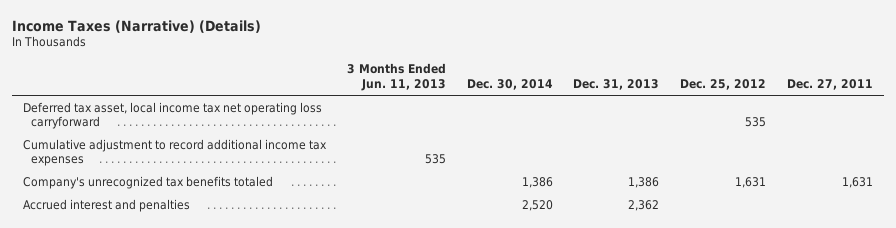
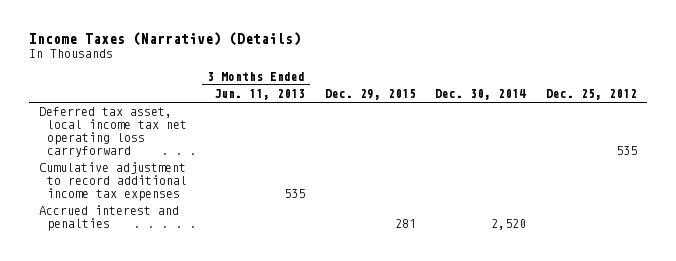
- | 3 Months Ended Jun. 11, 2013 | Dec. 30, 2014 | Dec. 31, 2013 | Dec. 25, 2012 | Dec. 27, 2011
+ | 3 Months Ended Jun. 11, 2013 | Dec. 29, 2015 | Dec. 30, 2014 | Dec. 25, 2012
- Company's unrecognized tax benefits totaled | | 1,386 | 1,386 | 1,631 | 1,631

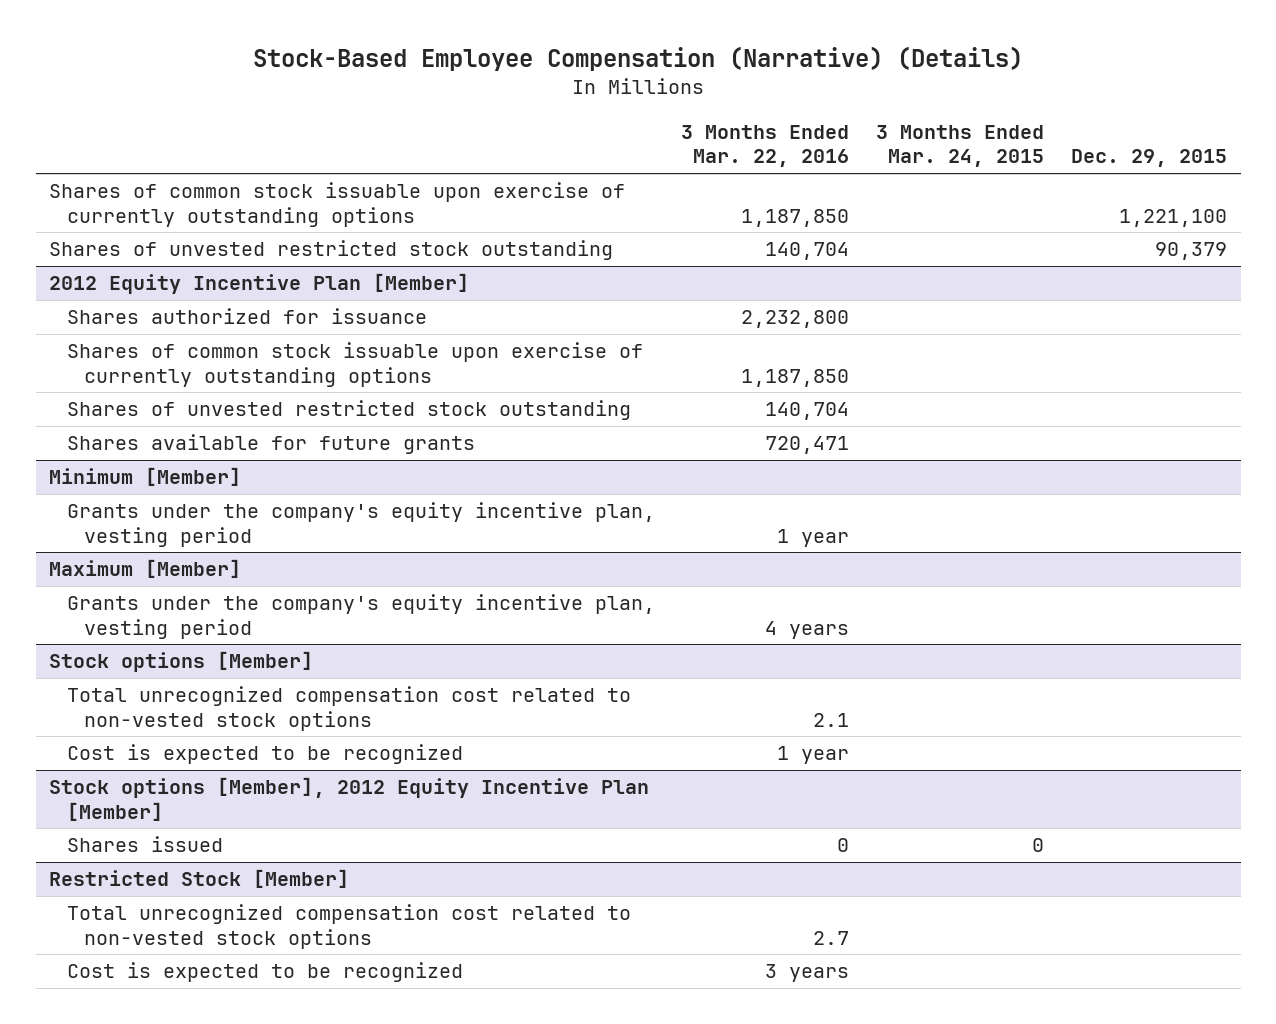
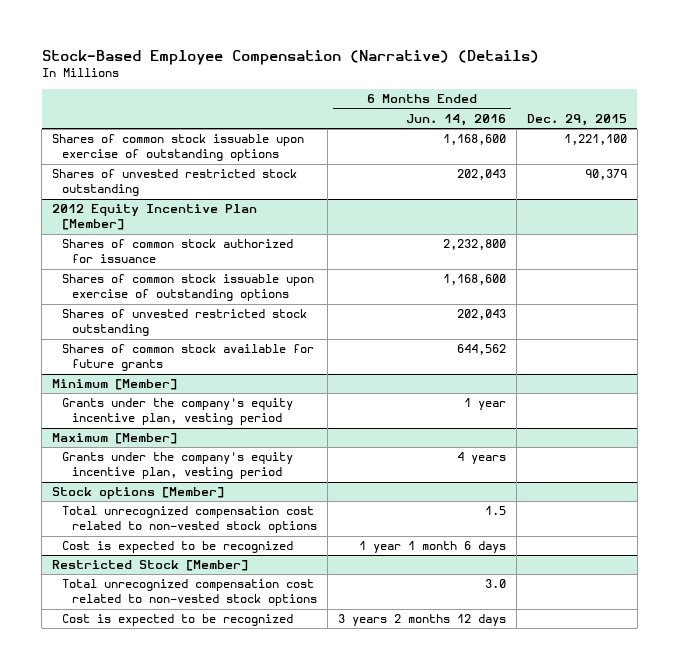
- | 3 Months Ended Mar. 22, 2016 | 3 Months Ended Mar. 24, 2015 | Dec. 29, 2015
+ | 6 Months Ended Jun. 14, 2016 | Dec. 29, 2015
- Shares of common stock issuable upon exercise of currently outstanding options | 1,187,850 | | 1,221,100
+ Shares of common stock issuable upon exercise of outstanding options | 1,168,600 | 1,221,100
@ 2012 Equity Incentive Plan [Member]
- Shares authorized for issuance | 2,232,800 | |
- Shares of common stock issuable upon exercise of currently outstanding options | 1,187,850 | |
+ Shares of common stock authorized for issuance | 2,232,800 |
+ Shares of common stock issuable upon exercise of outstanding options | 1,168,600 |
- Shares available for future grants | 720,471 | |
+ Shares of common stock available for future grants | 644,562 |
- Stock options [Member], 2012 Equity Incentive Plan [Member]
- Shares issued | 0 | 0 |

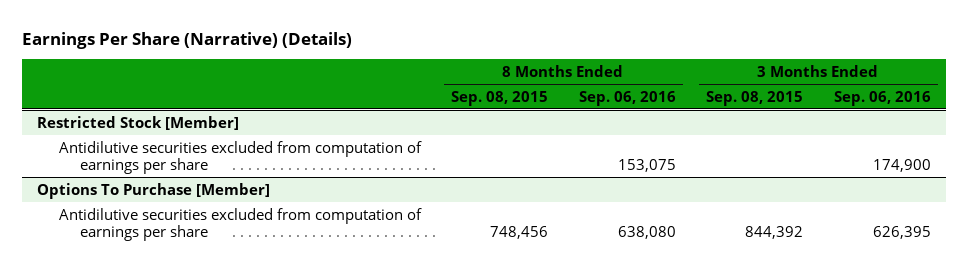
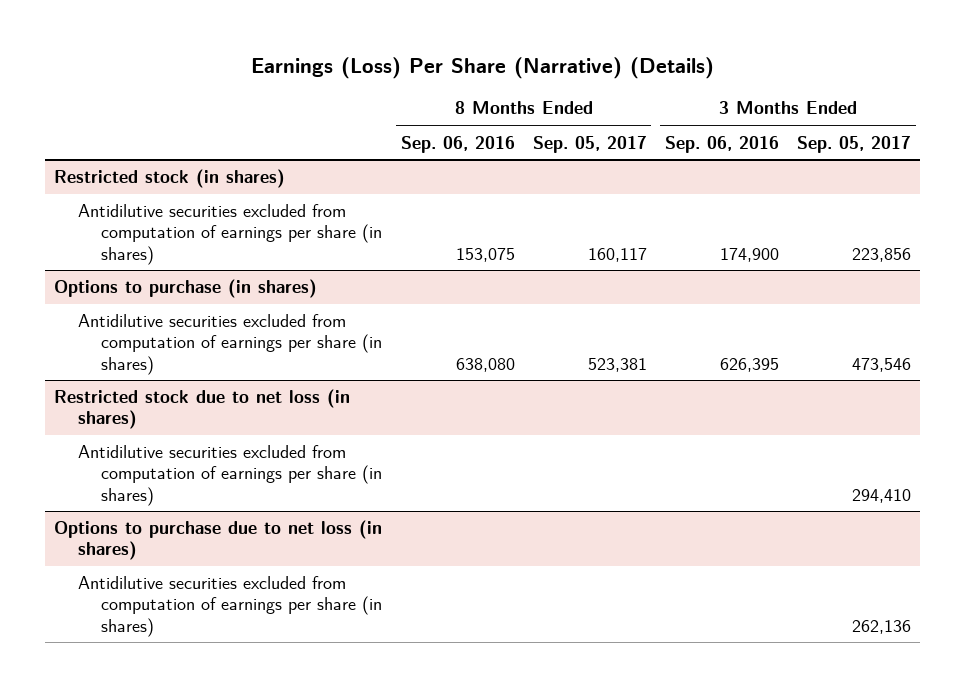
- Earnings Per Share (Narrative) (Details)
+ Earnings (Loss) Per Share (Narrative) (Details)
- | 8 Months Ended Sep. 08, 2015 | 8 Months Ended Sep. 06, 2016 | 3 Months Ended Sep. 08, 2015 | 3 Months Ended Sep. 06, 2016
+ | 8 Months Ended Sep. 06, 2016 | 8 Months Ended Sep. 05, 2017 | 3 Months Ended Sep. 06, 2016 | 3 Months Ended Sep. 05, 2017
- Restricted Stock [Member]
- Antidilutive securities excluded from computation of earnings per share | | 153,075 | | 174,900
- Options To Purchase [Member]
- Antidilutive securities excluded from computation of earnings per share | 748,456 | 638,080 | 844,392 | 626,395
+ Restricted stock (in shares)
+ Antidilutive securities excluded from computation of earnings per share (in shares) | 153,075 | 160,117 | 174,900 | 223,856
+ Options to purchase (in shares)
+ Antidilutive securities excluded from computation of earnings per share (in shares) | 638,080 | 523,381 | 626,395 | 473,546
+ Restricted stock due to net loss (in shares)
+ Antidilutive securities excluded from computation of earnings per share (in shares) | | | | 294,410
+ Options to purchase due to net loss (in shares)
+ Antidilutive securities excluded from computation of earnings per share (in shares) | | | | 262,136

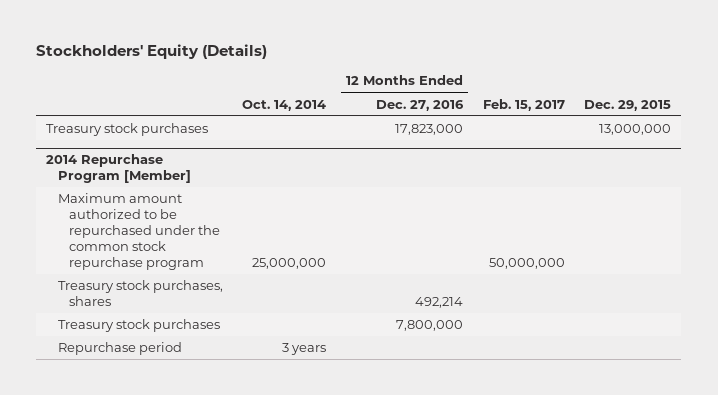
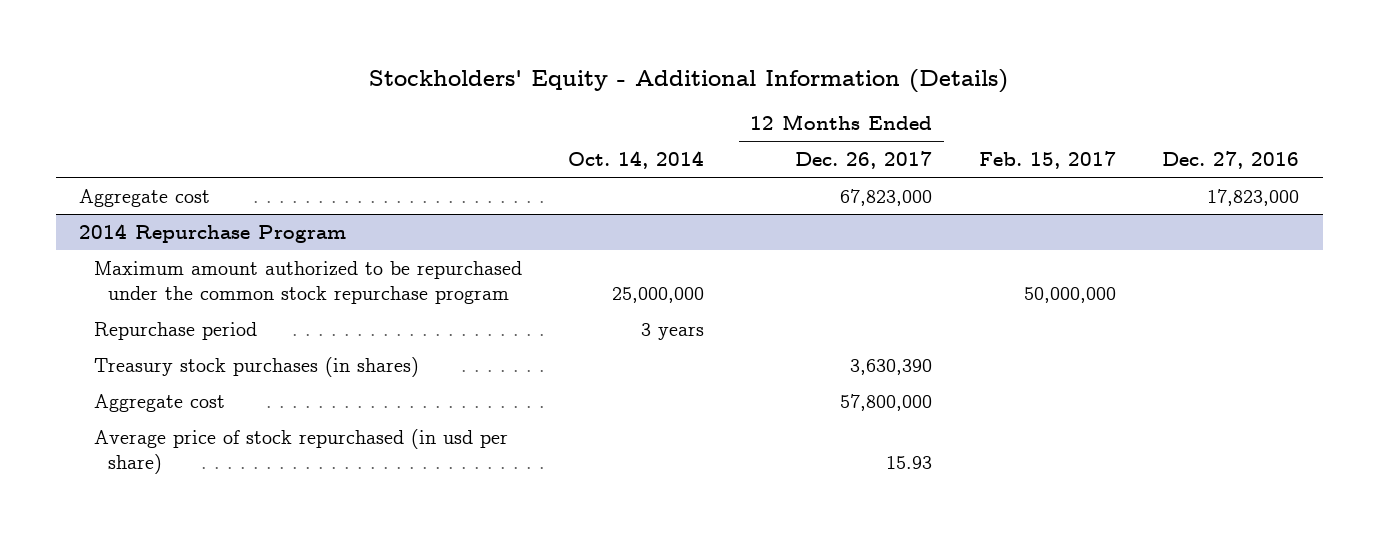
- Stockholders' Equity (Details)
+ Stockholders' Equity - Additional Information (Details)
- | Oct. 14, 2014 | 12 Months Ended Dec. 27, 2016 | Feb. 15, 2017 | Dec. 29, 2015
+ | Oct. 14, 2014 | 12 Months Ended Dec. 26, 2017 | Feb. 15, 2017 | Dec. 27, 2016
- Treasury stock purchases | | 17,823,000 | | 13,000,000
- 2014 Repurchase Program [Member]
+ Aggregate cost | | 67,823,000 | | 17,823,000
+ 2014 Repurchase Program
- Treasury stock purchases, shares | | 492,214 | |
- Treasury stock purchases | | 7,800,000 | |
+ Treasury stock purchases (in shares) | | 3,630,390 | |
+ Aggregate cost | | 57,800,000 | |
+ Average price of stock repurchased (in usd per share) | | 15.93 | |

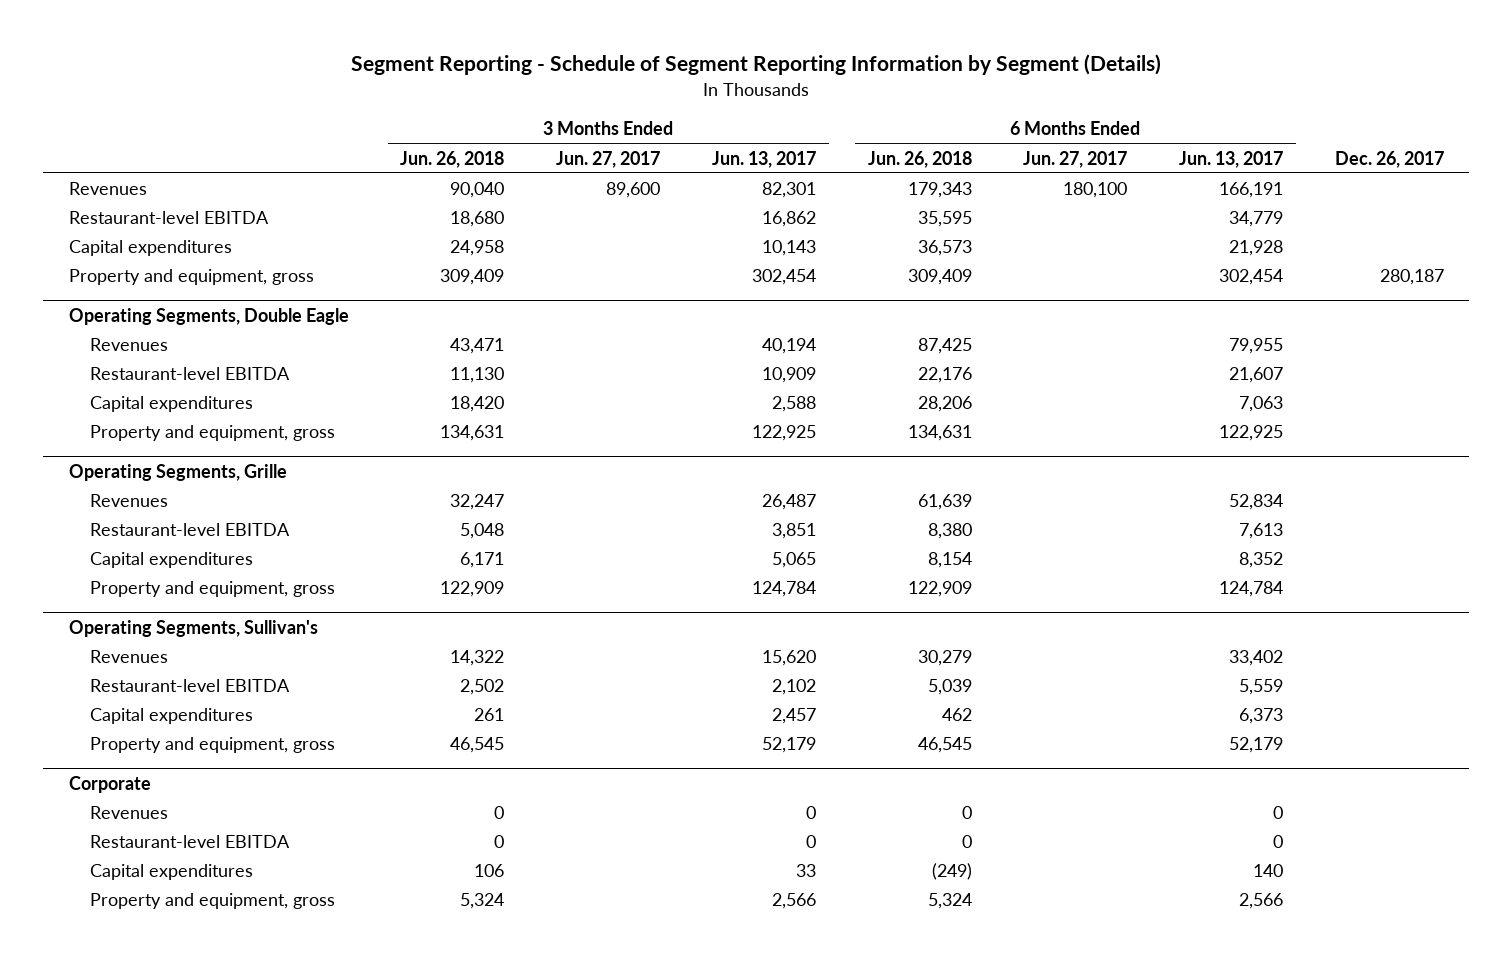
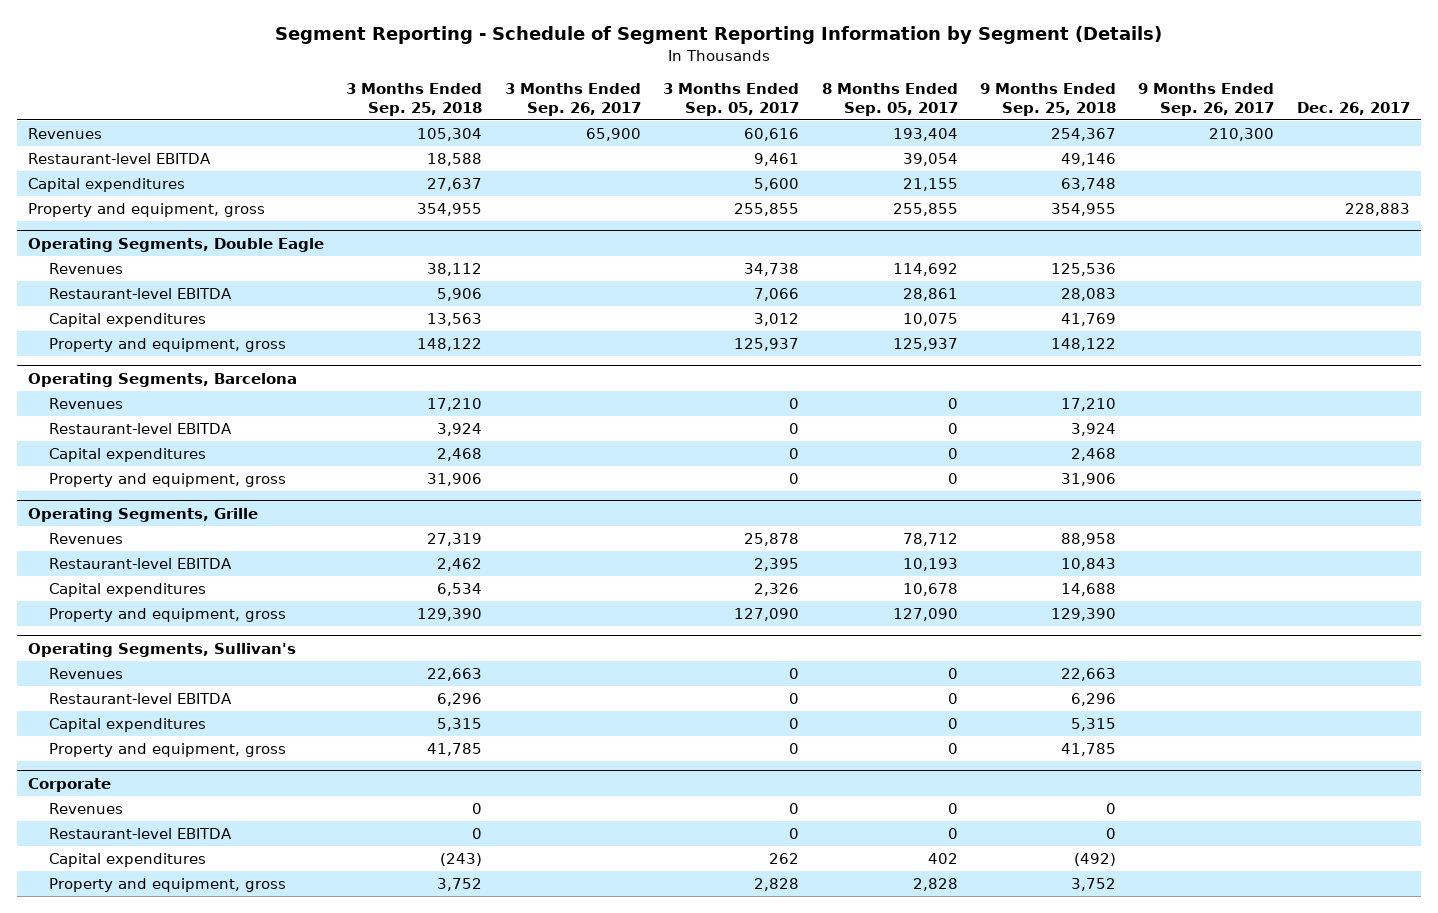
- | 3 Months Ended Jun. 26, 2018 | 3 Months Ended Jun. 27, 2017 | 3 Months Ended Jun. 13, 2017 | 6 Months Ended Jun. 26, 2018 | 6 Months Ended Jun. 27, 2017 | 6 Months Ended Jun. 13, 2017 | Dec. 26, 2017
+ | 3 Months Ended Sep. 25, 2018 | 3 Months Ended Sep. 26, 2017 | 3 Months Ended Sep. 05, 2017 | 8 Months Ended Sep. 05, 2017 | 9 Months Ended Sep. 25, 2018 | 9 Months Ended Sep. 26, 2017 | Dec. 26, 2017
- Property and equipment, gross | 309,409 | | 302,454 | 309,409 | | 302,454 | 280,187
+ Property and equipment, gross | 354,955 | | 255,855 | 255,855 | 354,955 | | 228,883
+ Operating Segments, Barcelona
+ Revenues | 17,210 | | 0 | 0 | 17,210 | |
+ Restaurant-level EBITDA | 3,924 | | 0 | 0 | 3,924 | |
+ Capital expenditures | 2,468 | | 0 | 0 | 2,468 | |
+ Property and equipment, gross | 31,906 | | 0 | 0 | 31,906 | |

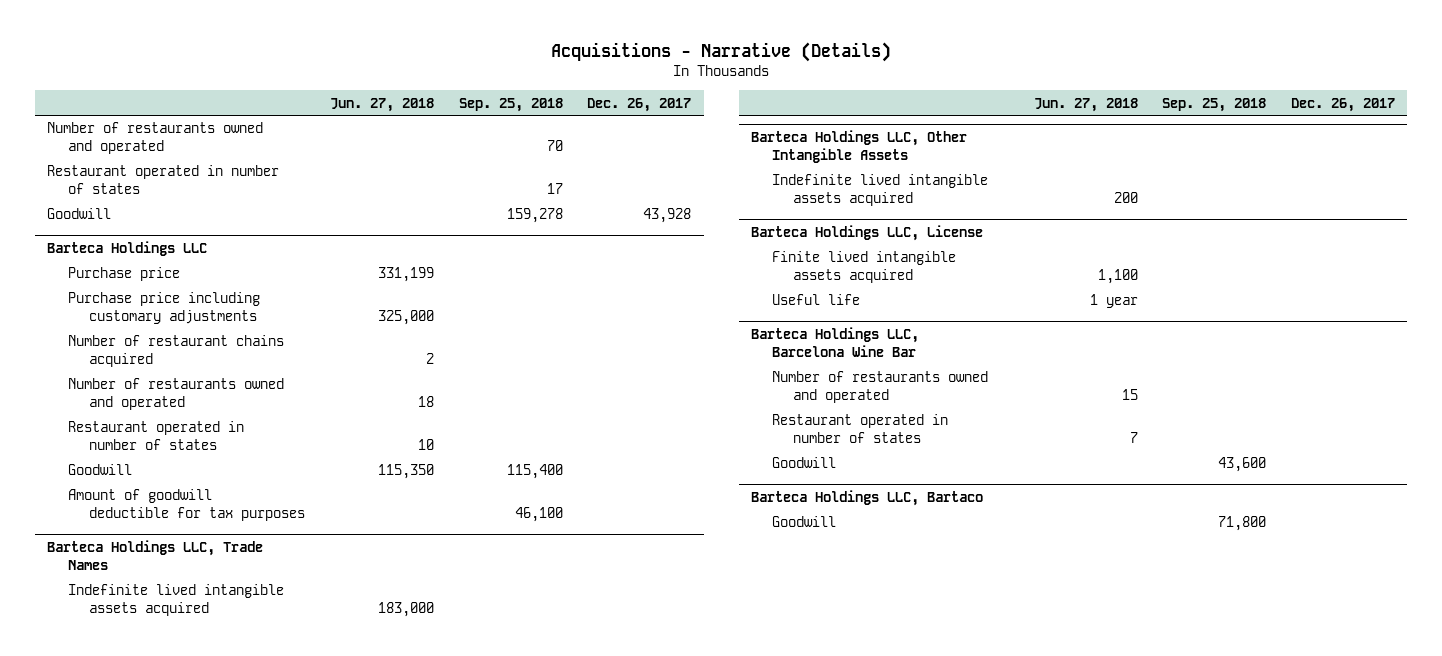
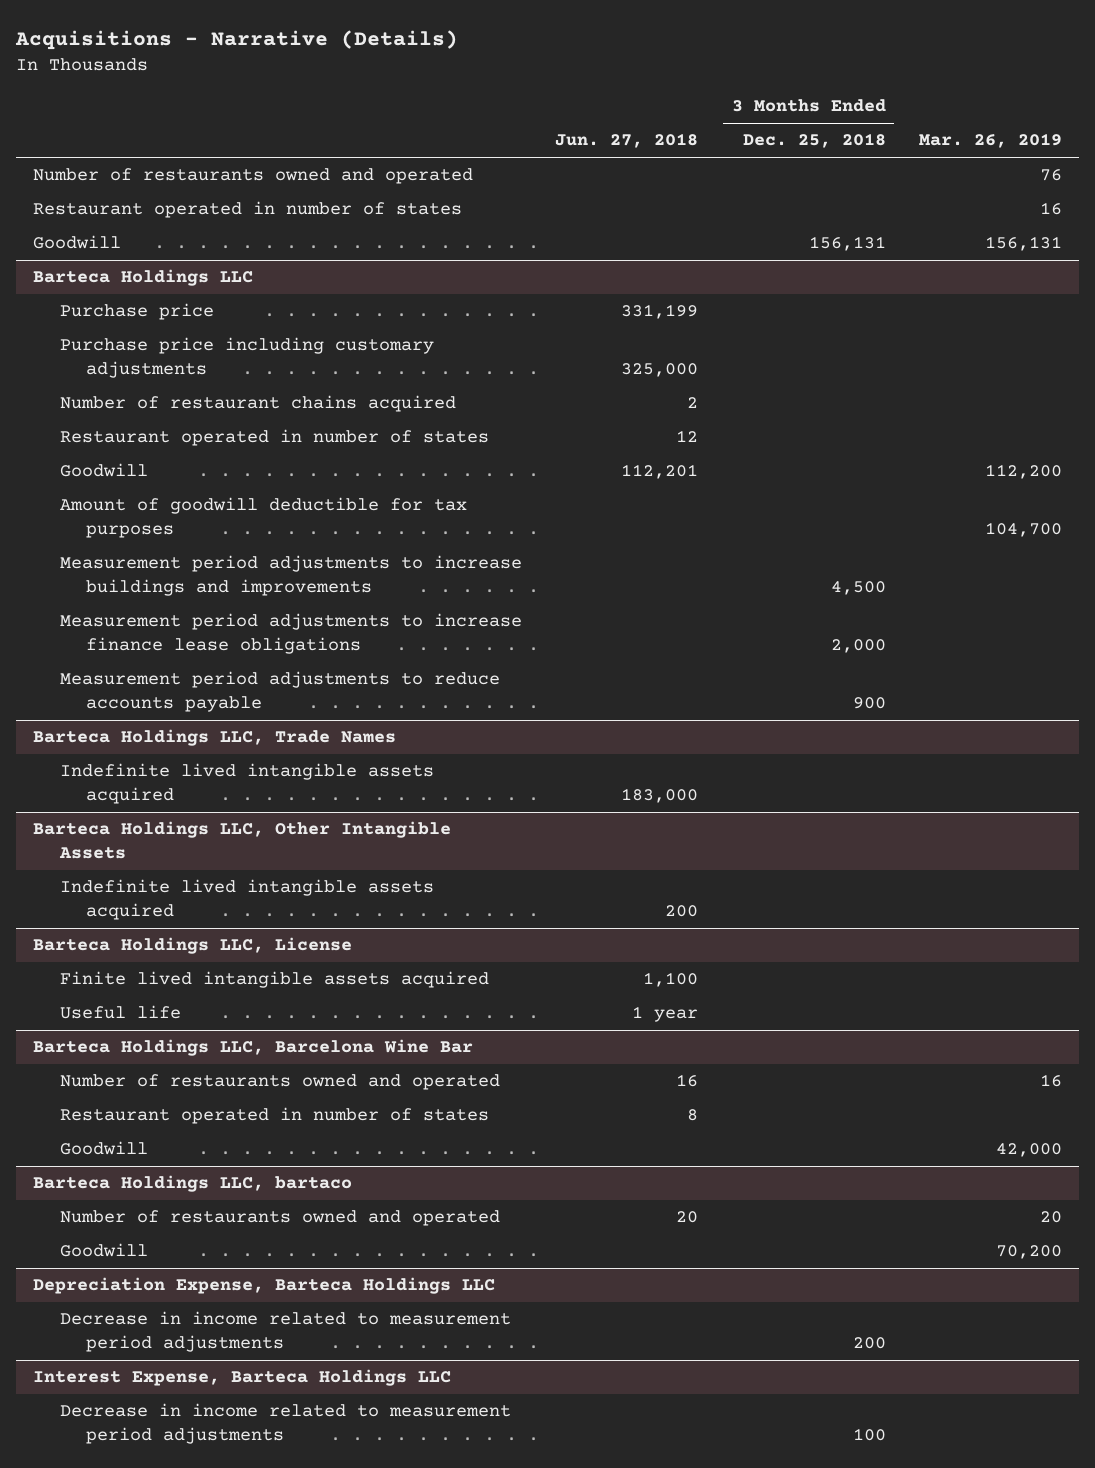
- | Jun. 27, 2018 | Sep. 25, 2018 | Dec. 26, 2017
+ | Jun. 27, 2018 | 3 Months Ended Dec. 25, 2018 | Mar. 26, 2019
@ Barteca Holdings LLC
- Number of restaurants owned and operated | 18 | |
- Restaurant operated in number of states | 10 | |
- Goodwill | 115,350 | 115,400 |
+ Restaurant operated in number of states | 12 | |
+ Goodwill | 112,201 | | 112,200
+ Measurement period adjustments to increase buildings and improvements | | 4,500 |
+ Measurement period adjustments to increase finance lease obligations | | 2,000 |
+ Measurement period adjustments to reduce accounts payable | | 900 |
@ Barteca Holdings LLC, Barcelona Wine Bar
- Number of restaurants owned and operated | 15 | |
- Restaurant operated in number of states | 7 | |
+ Number of restaurants owned and operated | 16 | | 16
+ Restaurant operated in number of states | 8 | |
- Barteca Holdings LLC, Bartaco
+ Barteca Holdings LLC, bartaco
+ Number of restaurants owned and operated | 20 | | 20
+ Depreciation Expense, Barteca Holdings LLC
+ Decrease in income related to measurement period adjustments | | 200 |
+ Interest Expense, Barteca Holdings LLC
+ Decrease in income related to measurement period adjustments | | 100 |

